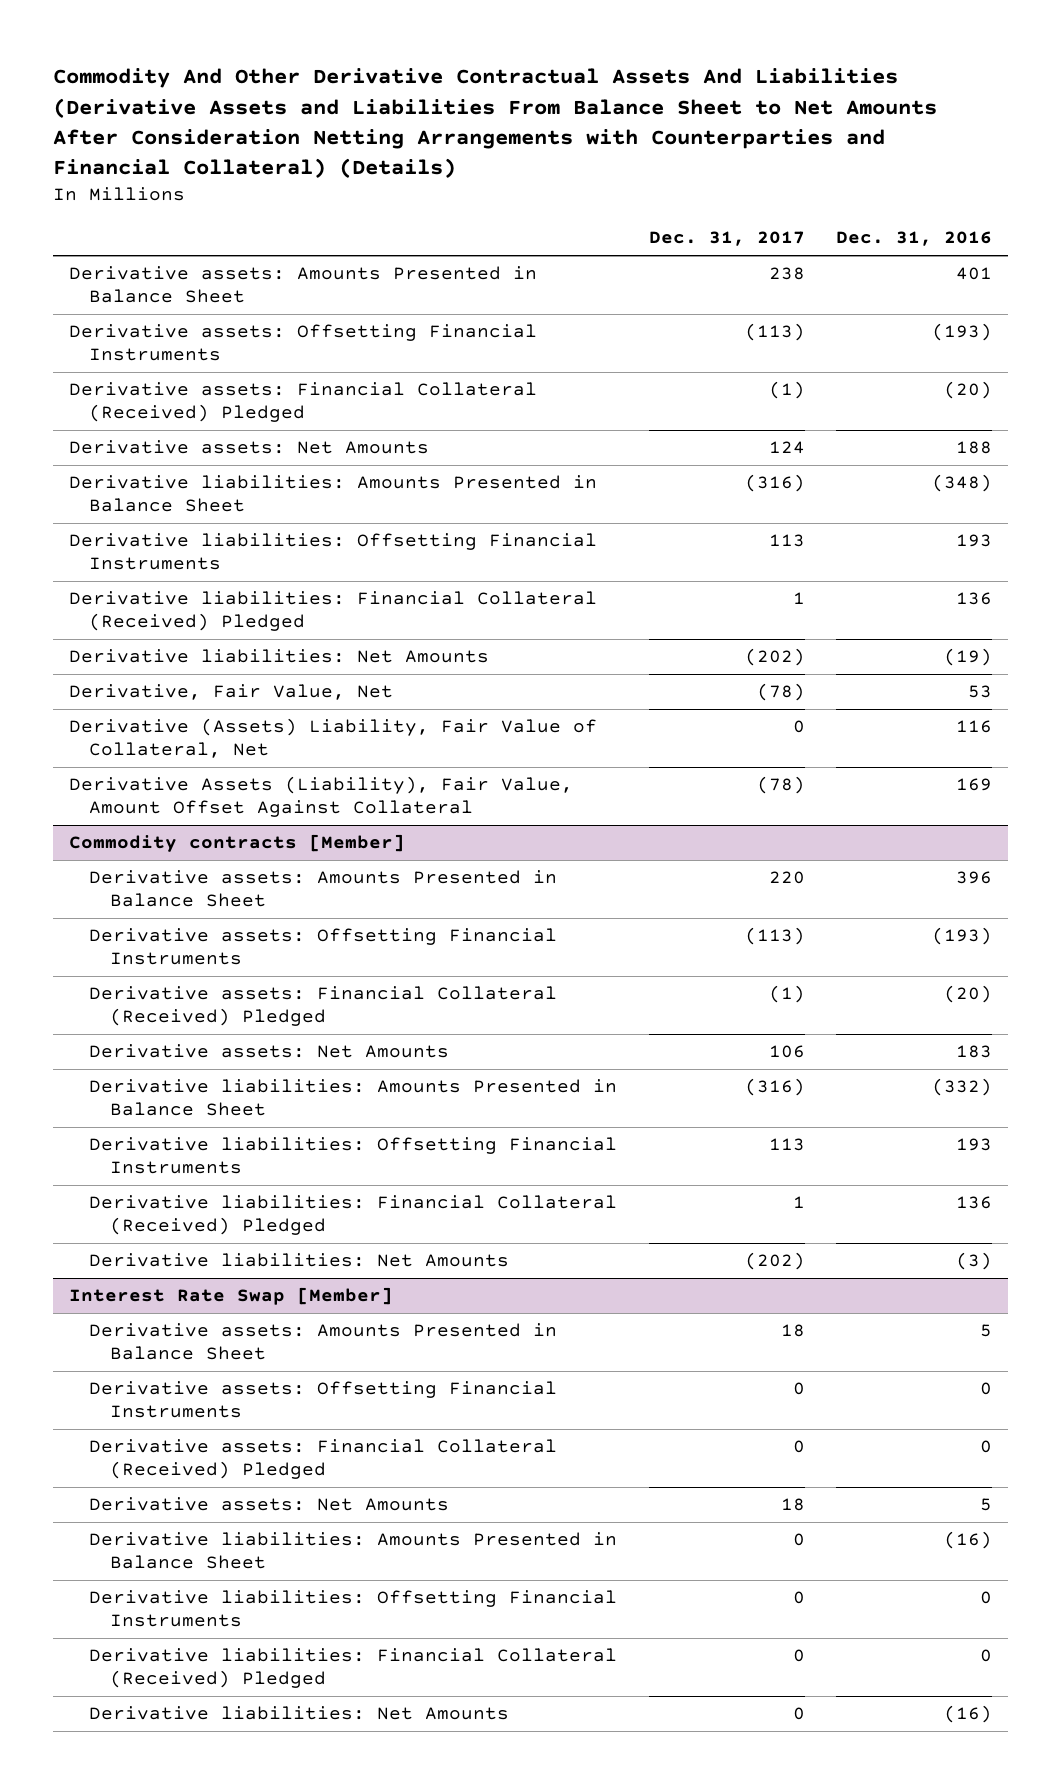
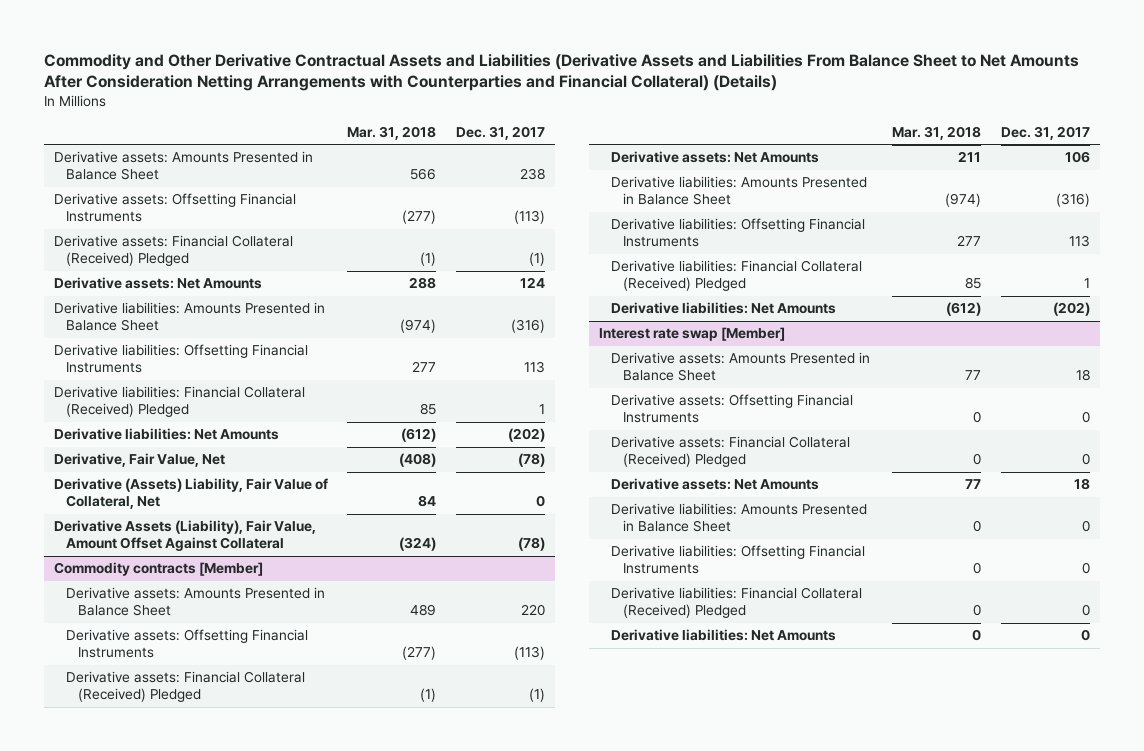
- Commodity And Other Derivative Contractual Assets And Liabilities (Derivative Assets and Liabilities From Balance Sheet to Net Amounts After Consideration Netting Arrangements with Counterparties and Financial Collateral) (Details)
+ Commodity and Other Derivative Contractual Assets and Liabilities (Derivative Assets and Liabilities From Balance Sheet to Net Amounts After Consideration Netting Arrangements with Counterparties and Financial Collateral) (Details)
- | Dec. 31, 2017 | Dec. 31, 2016
+ | Mar. 31, 2018 | Dec. 31, 2017
- Interest Rate Swap [Member]
+ Interest rate swap [Member]

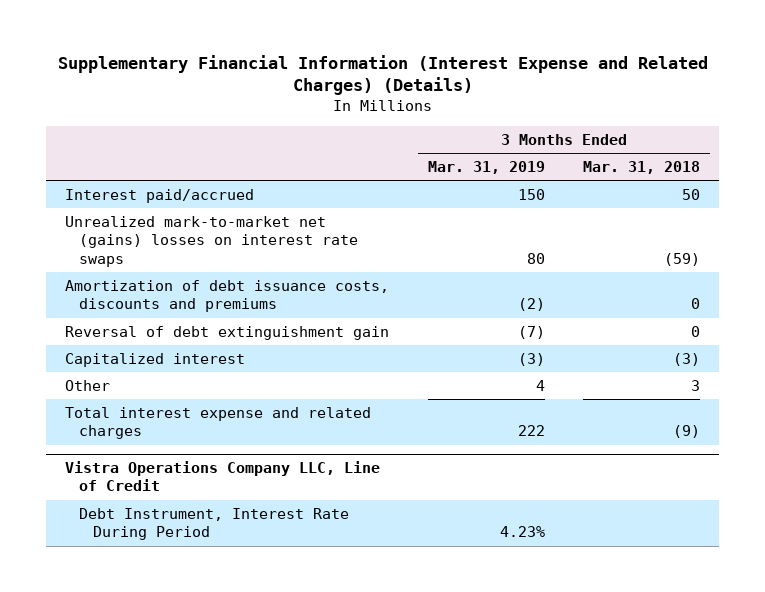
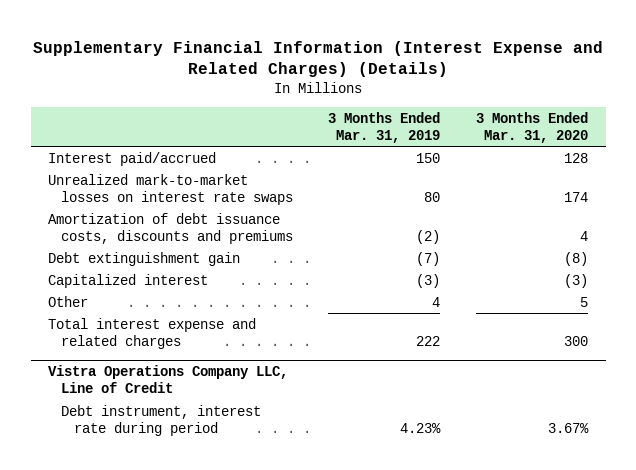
- | 3 Months Ended Mar. 31, 2019 | 3 Months Ended Mar. 31, 2018
+ | 3 Months Ended Mar. 31, 2019 | 3 Months Ended Mar. 31, 2020
- Unrealized mark-to-market net (gains) losses on interest rate swaps | 80 | (59)
+ Unrealized mark-to-market losses on interest rate swaps | 80 | 174
- Reversal of debt extinguishment gain | (7) | 0
+ Debt extinguishment gain | (7) | (8)
@ Vistra Operations Company LLC, Line of Credit
- Debt Instrument, Interest Rate During Period | 4.23% |
+ Debt instrument, interest rate during period | 4.23% | 3.67%

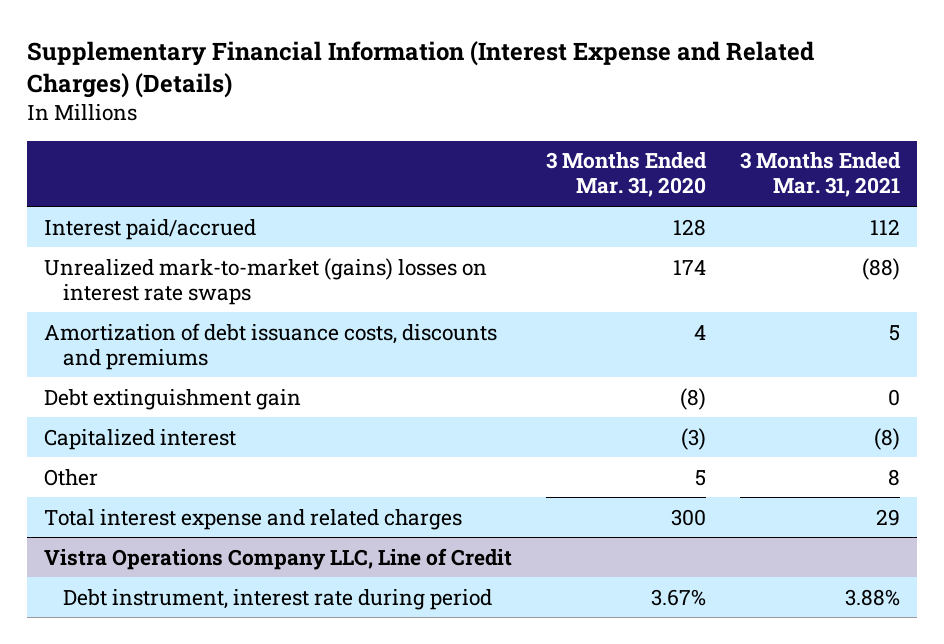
- | 3 Months Ended Mar. 31, 2019 | 3 Months Ended Mar. 31, 2020
+ | 3 Months Ended Mar. 31, 2020 | 3 Months Ended Mar. 31, 2021
- Unrealized mark-to-market losses on interest rate swaps | 80 | 174
+ Unrealized mark-to-market (gains) losses on interest rate swaps | 174 | (88)

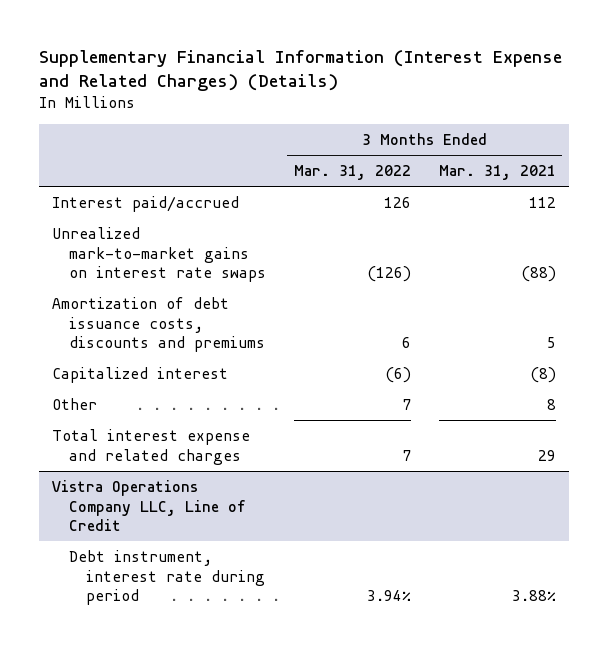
- | 3 Months Ended Mar. 31, 2020 | 3 Months Ended Mar. 31, 2021
+ | 3 Months Ended Mar. 31, 2022 | 3 Months Ended Mar. 31, 2021
- Unrealized mark-to-market (gains) losses on interest rate swaps | 174 | (88)
+ Unrealized mark-to-market gains on interest rate swaps | (126) | (88)
- Debt extinguishment gain | (8) | 0

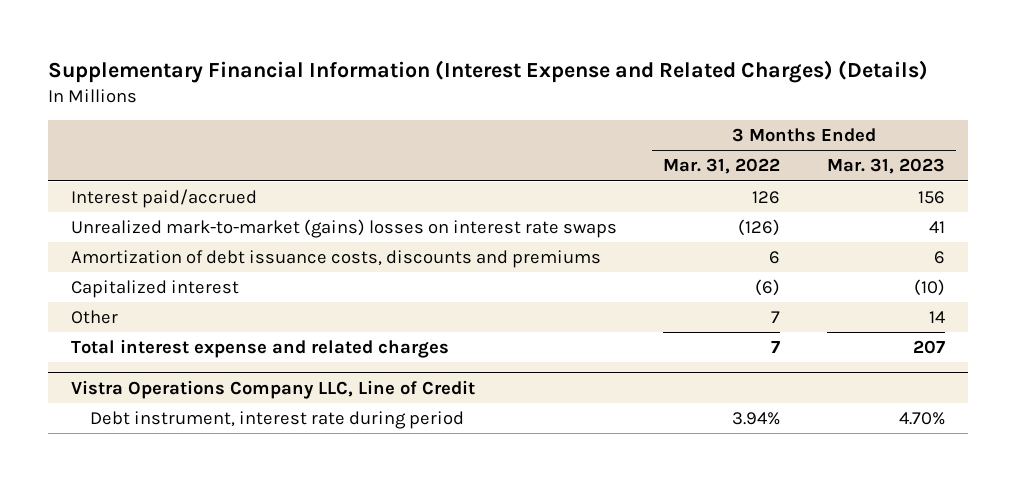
- | 3 Months Ended Mar. 31, 2022 | 3 Months Ended Mar. 31, 2021
+ | 3 Months Ended Mar. 31, 2022 | 3 Months Ended Mar. 31, 2023
- Unrealized mark-to-market gains on interest rate swaps | (126) | (88)
+ Unrealized mark-to-market (gains) losses on interest rate swaps | (126) | 41

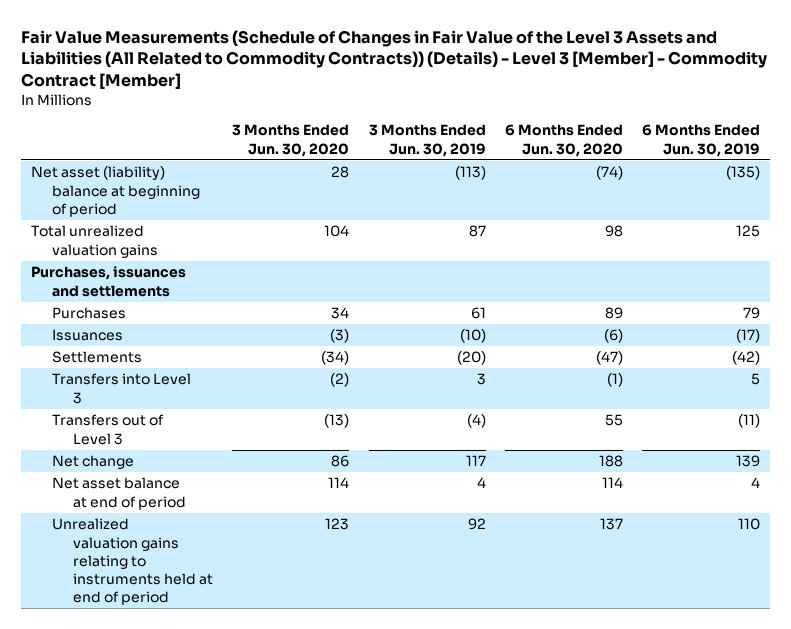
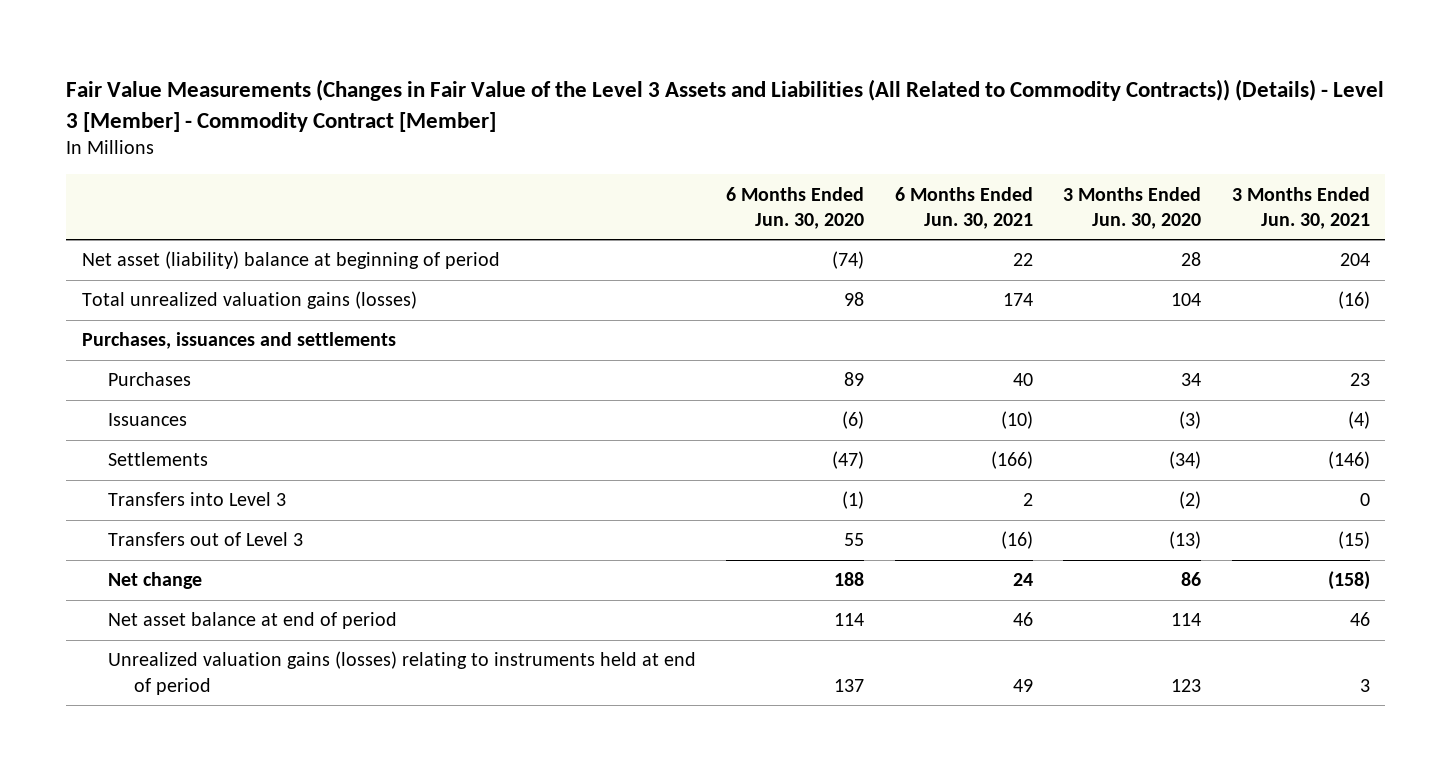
- Fair Value Measurements (Schedule of Changes in Fair Value of the Level 3 Assets and Liabilities (All Related to Commodity Contracts)) (Details) - Level 3 [Member] - Commodity Contract [Member]
+ Fair Value Measurements (Changes in Fair Value of the Level 3 Assets and Liabilities (All Related to Commodity Contracts)) (Details) - Level 3 [Member] - Commodity Contract [Member]
- | 3 Months Ended Jun. 30, 2020 | 3 Months Ended Jun. 30, 2019 | 6 Months Ended Jun. 30, 2020 | 6 Months Ended Jun. 30, 2019
+ | 6 Months Ended Jun. 30, 2020 | 6 Months Ended Jun. 30, 2021 | 3 Months Ended Jun. 30, 2020 | 3 Months Ended Jun. 30, 2021
- Total unrealized valuation gains | 104 | 87 | 98 | 125
+ Total unrealized valuation gains (losses) | 98 | 174 | 104 | (16)
- Unrealized valuation gains relating to instruments held at end of period | 123 | 92 | 137 | 110
+ Unrealized valuation gains (losses) relating to instruments held at end of period | 137 | 49 | 123 | 3

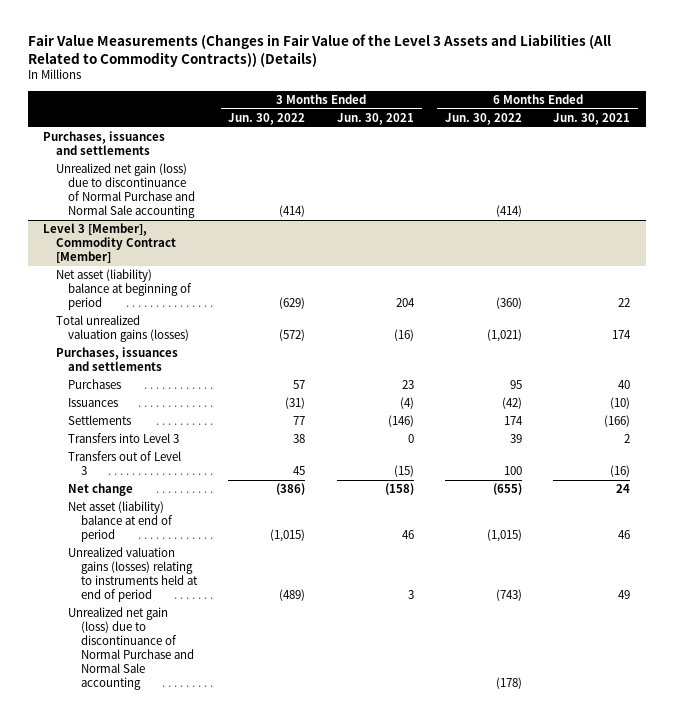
- Fair Value Measurements (Changes in Fair Value of the Level 3 Assets and Liabilities (All Related to Commodity Contracts)) (Details) - Level 3 [Member] - Commodity Contract [Member]
+ Fair Value Measurements (Changes in Fair Value of the Level 3 Assets and Liabilities (All Related to Commodity Contracts)) (Details)
- | 6 Months Ended Jun. 30, 2020 | 6 Months Ended Jun. 30, 2021 | 3 Months Ended Jun. 30, 2020 | 3 Months Ended Jun. 30, 2021
+ | 3 Months Ended Jun. 30, 2022 | 3 Months Ended Jun. 30, 2021 | 6 Months Ended Jun. 30, 2022 | 6 Months Ended Jun. 30, 2021
+ Purchases, issuances and settlements
+ Unrealized net gain (loss) due to discontinuance of Normal Purchase and Normal Sale accounting | (414) | | (414) |
+ Level 3 [Member], Commodity Contract [Member]
- Net asset balance at end of period | 114 | 46 | 114 | 46
+ Net asset (liability) balance at end of period | (1,015) | 46 | (1,015) | 46
+ Unrealized net gain (loss) due to discontinuance of Normal Purchase and Normal Sale accounting | | | (178) |

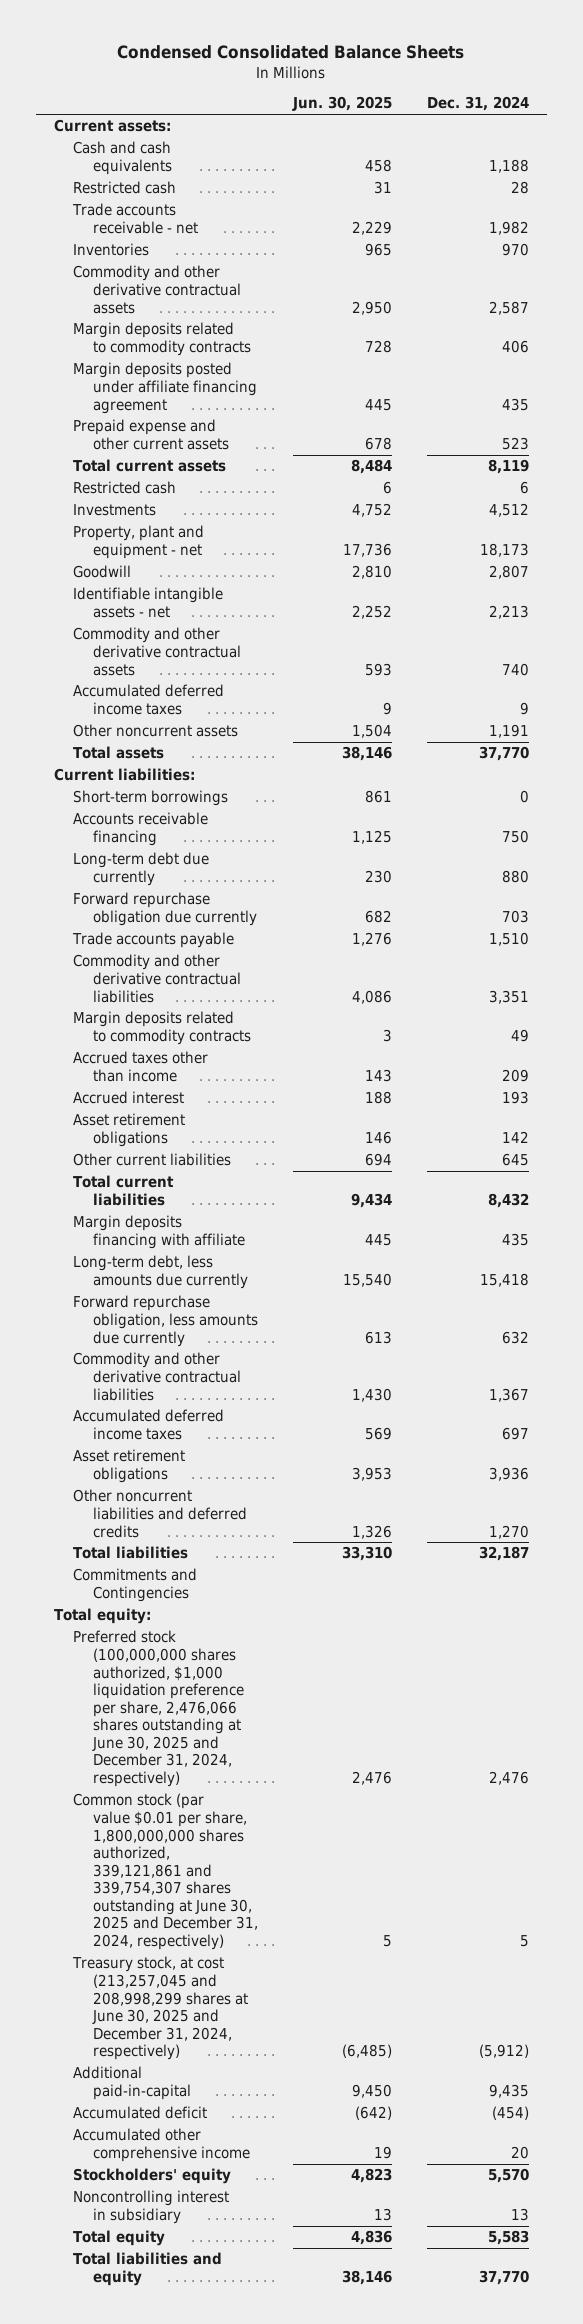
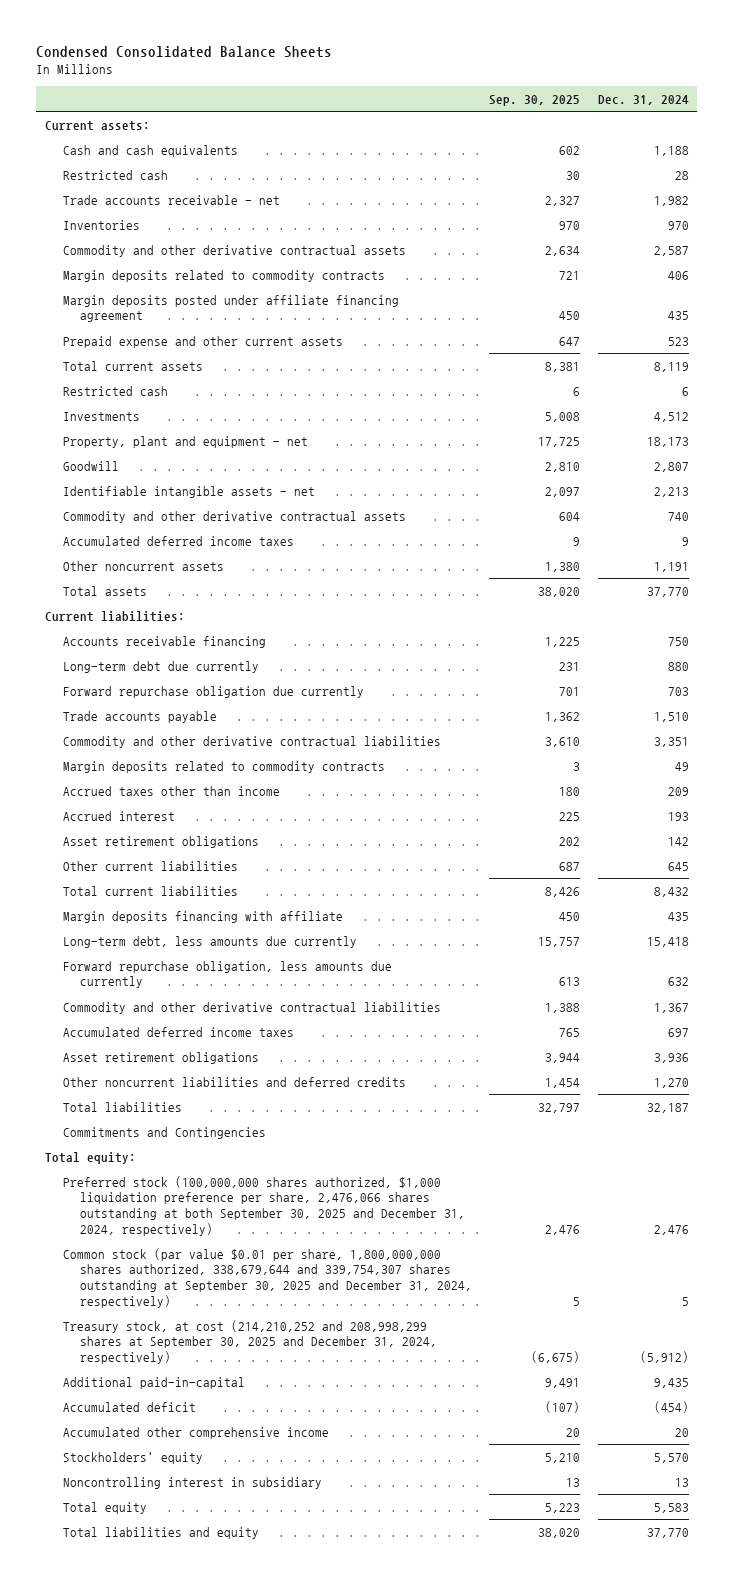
- | Jun. 30, 2025 | Dec. 31, 2024
+ | Sep. 30, 2025 | Dec. 31, 2024
- Short-term borrowings | 861 | 0
- Preferred stock (100,000,000 shares authorized, $1,000 liquidation preference per share, 2,476,066 shares outstanding at June 30, 2025 and December 31, 2024, respectively) | 2,476 | 2,476
- Common stock (par value $0.01 per share, 1,800,000,000 shares authorized, 339,121,861 and 339,754,307 shares outstanding at June 30, 2025 and December 31, 2024, respectively) | 5 | 5
- Treasury stock, at cost (213,257,045 and 208,998,299 shares at June 30, 2025 and December 31, 2024, respectively) | (6,485) | (5,912)
+ Preferred stock (100,000,000 shares authorized, $1,000 liquidation preference per share, 2,476,066 shares outstanding at both September 30, 2025 and December 31, 2024, respectively) | 2,476 | 2,476
+ Common stock (par value $0.01 per share, 1,800,000,000 shares authorized, 338,679,644 and 339,754,307 shares outstanding at September 30, 2025 and December 31, 2024, respectively) | 5 | 5
+ Treasury stock, at cost (214,210,252 and 208,998,299 shares at September 30, 2025 and December 31, 2024, respectively) | (6,675) | (5,912)

